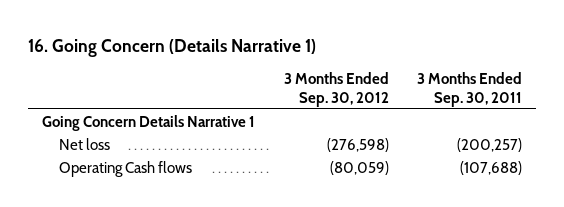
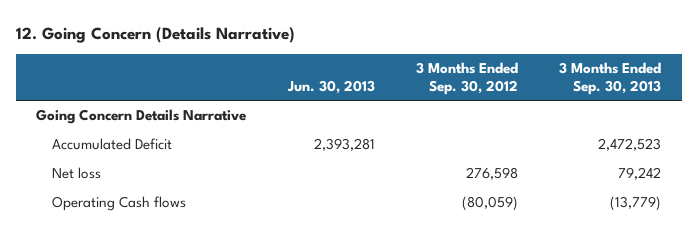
- 16. Going Concern (Details Narrative 1)
+ 12. Going Concern (Details Narrative)
- | 3 Months Ended Sep. 30, 2012 | 3 Months Ended Sep. 30, 2011
+ | Jun. 30, 2013 | 3 Months Ended Sep. 30, 2012 | 3 Months Ended Sep. 30, 2013
- Going Concern Details Narrative 1
- Net loss | (276,598) | (200,257)
+ Going Concern Details Narrative
+ Accumulated Deficit | 2,393,281 | | 2,472,523
+ Net loss | | 276,598 | 79,242

